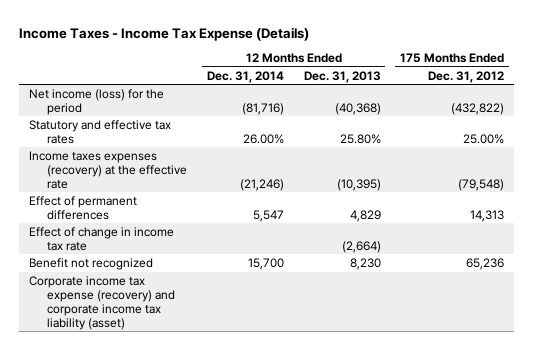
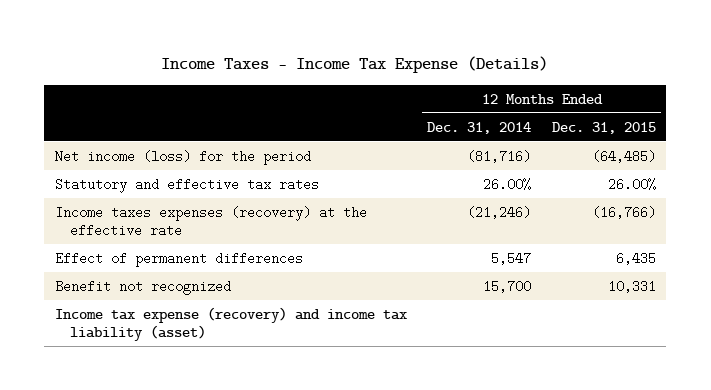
- | 12 Months Ended Dec. 31, 2014 | 12 Months Ended Dec. 31, 2013 | 175 Months Ended Dec. 31, 2012
+ | 12 Months Ended Dec. 31, 2014 | 12 Months Ended Dec. 31, 2015
- Effect of change in income tax rate | | (2,664) |
- Corporate income tax expense (recovery) and corporate income tax liability (asset)
+ Income tax expense (recovery) and income tax liability (asset)

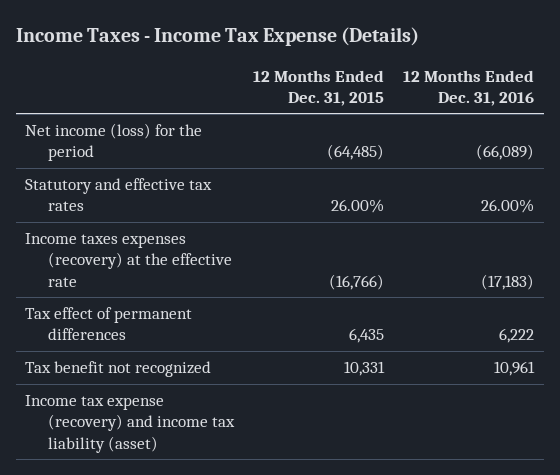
- | 12 Months Ended Dec. 31, 2014 | 12 Months Ended Dec. 31, 2015
+ | 12 Months Ended Dec. 31, 2015 | 12 Months Ended Dec. 31, 2016
- Effect of permanent differences | 5,547 | 6,435
- Benefit not recognized | 15,700 | 10,331
+ Tax effect of permanent differences | 6,435 | 6,222
+ Tax benefit not recognized | 10,331 | 10,961

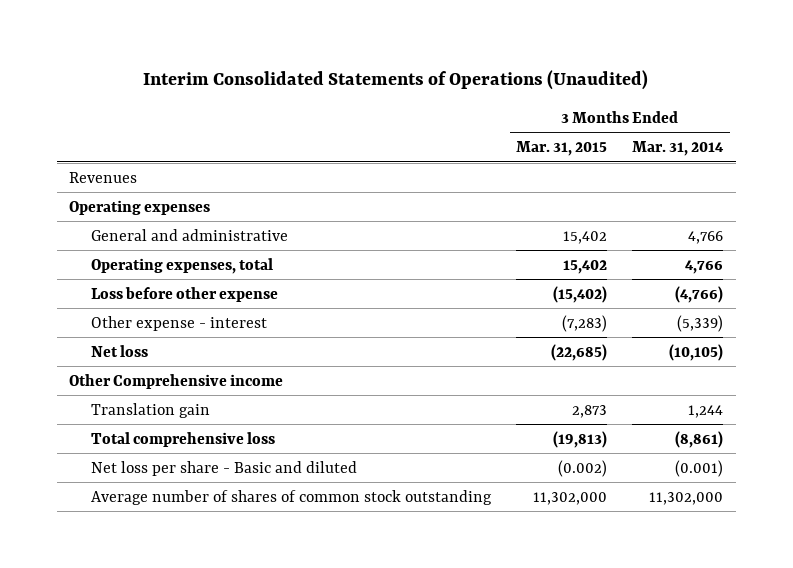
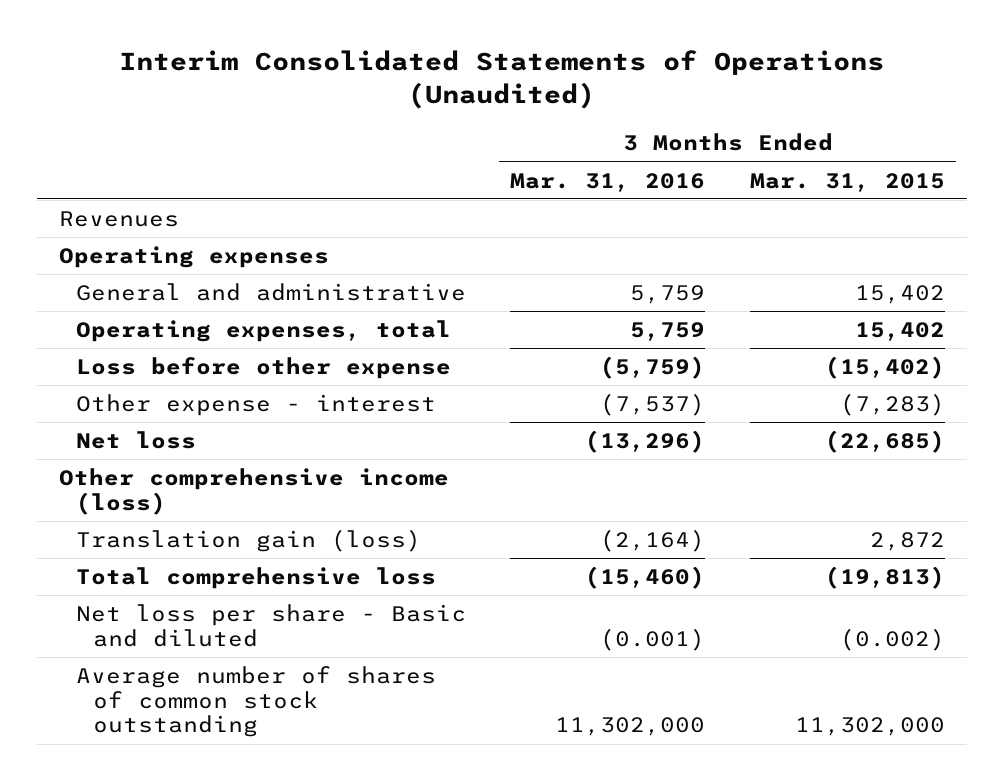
- | 3 Months Ended Mar. 31, 2015 | 3 Months Ended Mar. 31, 2014
+ | 3 Months Ended Mar. 31, 2016 | 3 Months Ended Mar. 31, 2015
- Other Comprehensive income
- Translation gain | 2,873 | 1,244
+ Other comprehensive income (loss)
+ Translation gain (loss) | (2,164) | 2,872

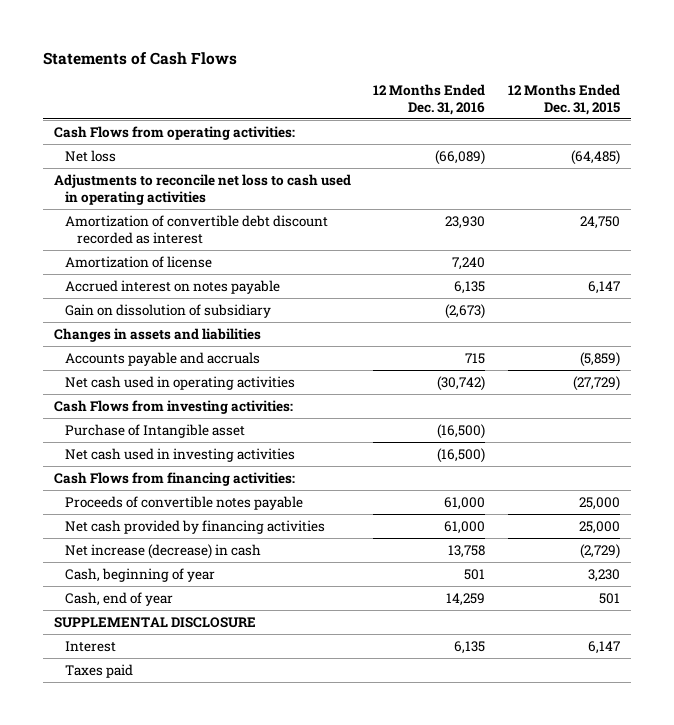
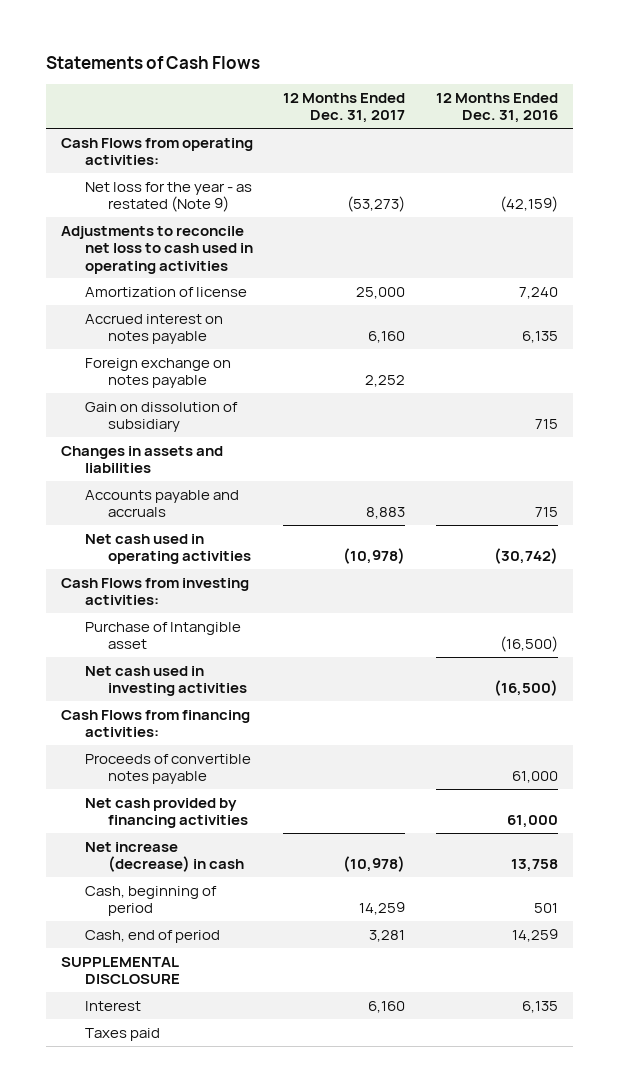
- | 12 Months Ended Dec. 31, 2016 | 12 Months Ended Dec. 31, 2015
+ | 12 Months Ended Dec. 31, 2017 | 12 Months Ended Dec. 31, 2016
- Net loss | (66,089) | (64,485)
+ Net loss for the year - as restated (Note 9) | (53,273) | (42,159)
- Amortization of convertible debt discount recorded as interest | 23,930 | 24,750
- Gain on dissolution of subsidiary | (2,673) |
+ Foreign exchange on notes payable | 2,252 |
+ Gain on dissolution of subsidiary | | 715
- Cash, beginning of year | 501 | 3,230
- Cash, end of year | 14,259 | 501
+ Cash, beginning of period | 14,259 | 501
+ Cash, end of period | 3,281 | 14,259

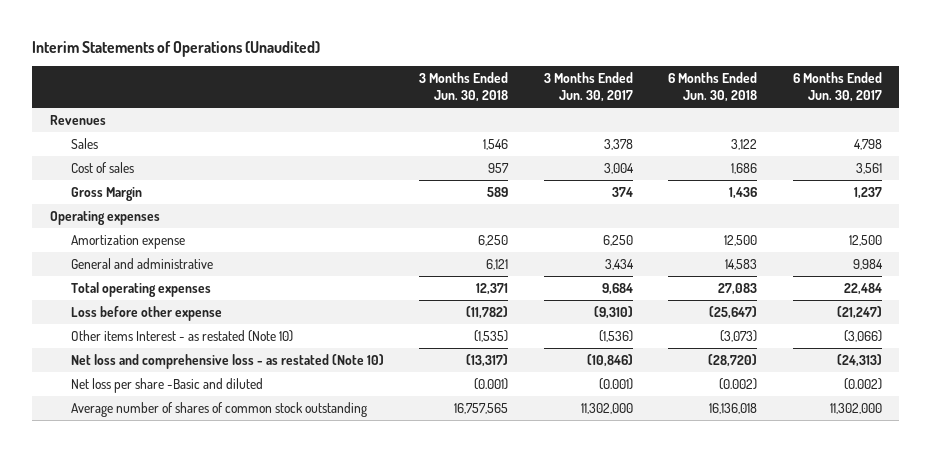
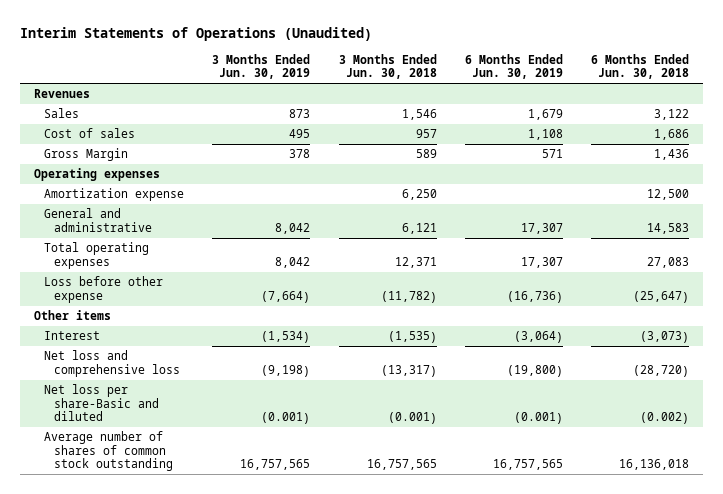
- | 3 Months Ended Jun. 30, 2018 | 3 Months Ended Jun. 30, 2017 | 6 Months Ended Jun. 30, 2018 | 6 Months Ended Jun. 30, 2017
+ | 3 Months Ended Jun. 30, 2019 | 3 Months Ended Jun. 30, 2018 | 6 Months Ended Jun. 30, 2019 | 6 Months Ended Jun. 30, 2018
- Other items Interest - as restated (Note 10) | (1,535) | (1,536) | (3,073) | (3,066)
- Net loss and comprehensive loss - as restated (Note 10) | (13,317) | (10,846) | (28,720) | (24,313)
- Net loss per share -Basic and diluted | (0.001) | (0.001) | (0.002) | (0.002)
+ Other items
+ Interest | (1,534) | (1,535) | (3,064) | (3,073)
+ Net loss and comprehensive loss | (9,198) | (13,317) | (19,800) | (28,720)
+ Net loss per share-Basic and diluted | (0.001) | (0.001) | (0.001) | (0.002)

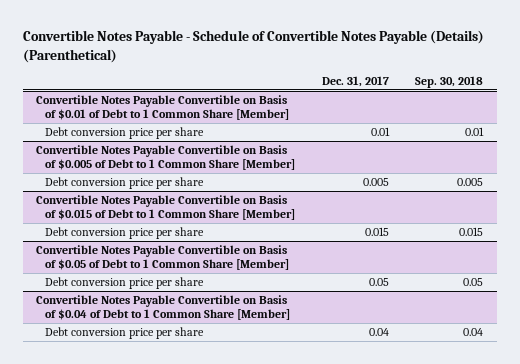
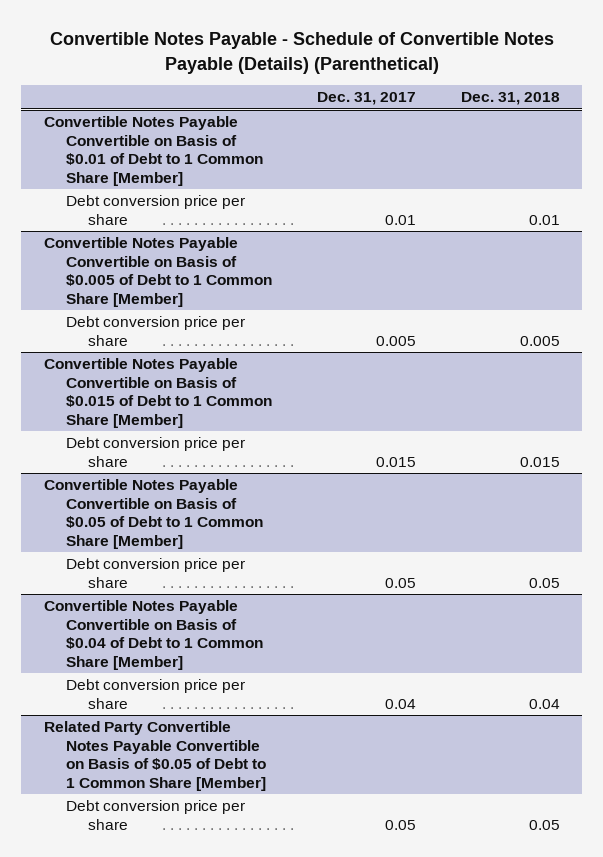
- | Dec. 31, 2017 | Sep. 30, 2018
+ | Dec. 31, 2017 | Dec. 31, 2018
+ Related Party Convertible Notes Payable Convertible on Basis of $0.05 of Debt to 1 Common Share [Member]
+ Debt conversion price per share | 0.05 | 0.05

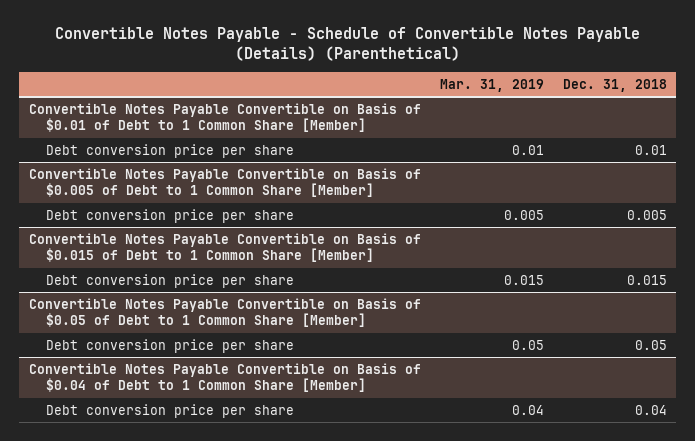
- | Dec. 31, 2017 | Dec. 31, 2018
+ | Mar. 31, 2019 | Dec. 31, 2018
- Related Party Convertible Notes Payable Convertible on Basis of $0.05 of Debt to 1 Common Share [Member]
- Debt conversion price per share | 0.05 | 0.05

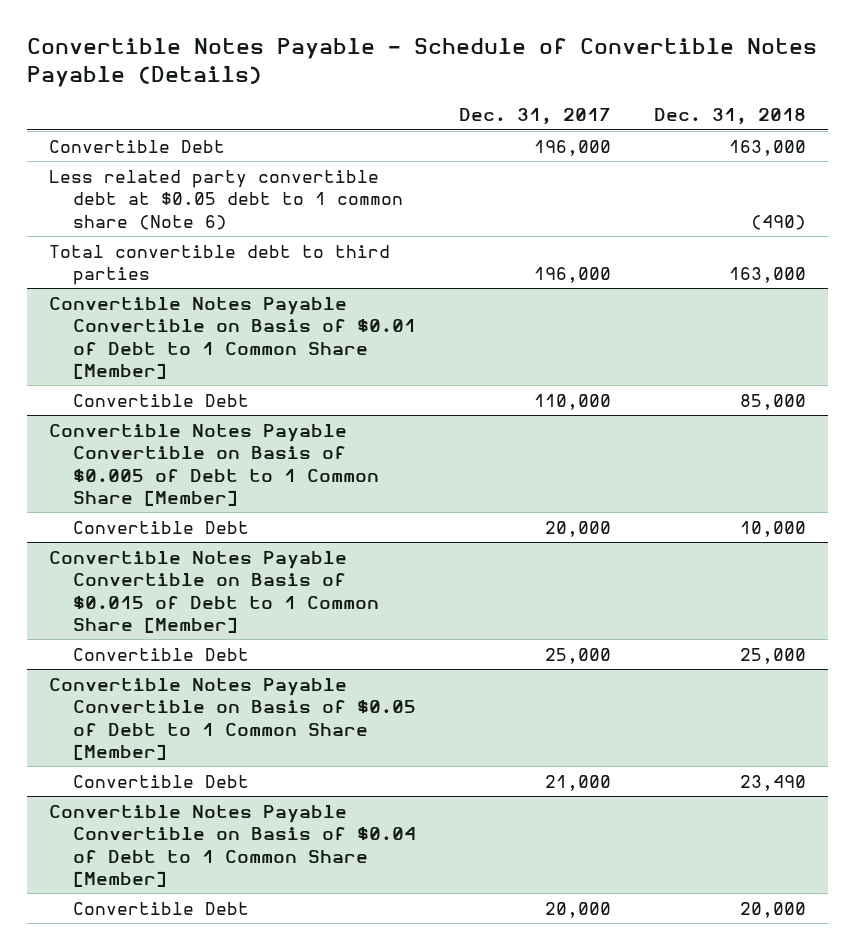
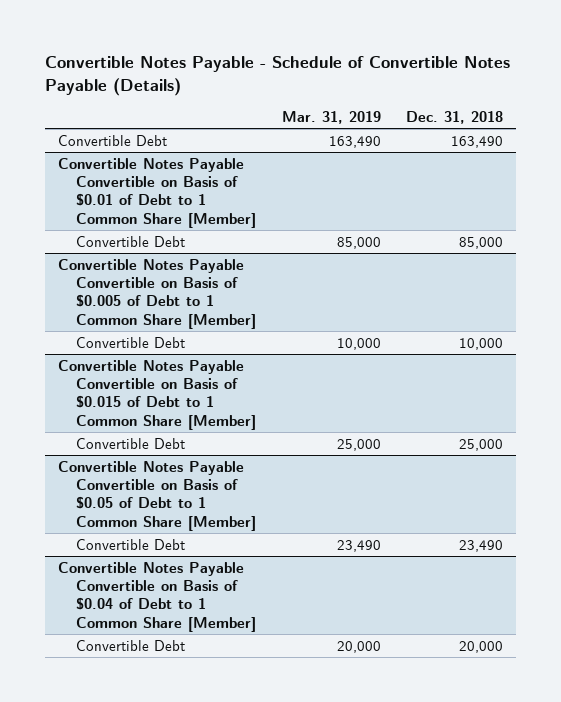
- | Dec. 31, 2017 | Dec. 31, 2018
+ | Mar. 31, 2019 | Dec. 31, 2018
- Convertible Debt | 196,000 | 163,000
- Less related party convertible debt at $0.05 debt to 1 common share (Note 6) | | (490)
- Total convertible debt to third parties | 196,000 | 163,000
+ Convertible Debt | 163,490 | 163,490

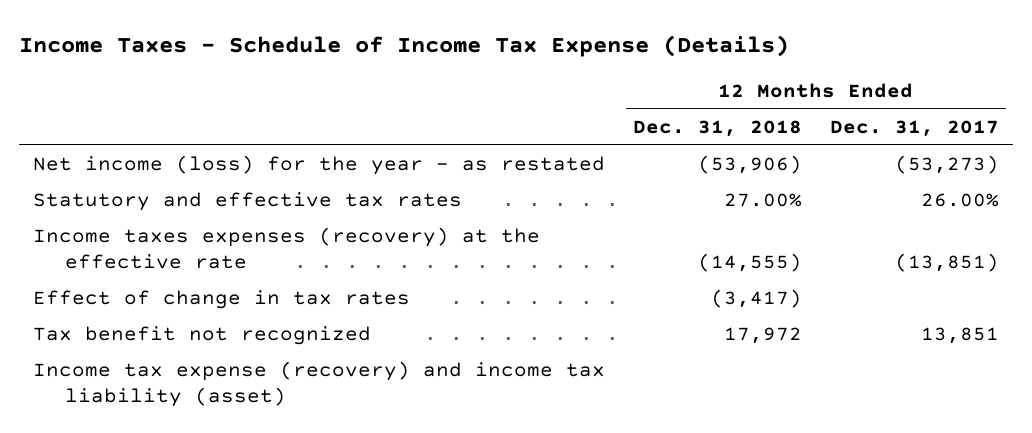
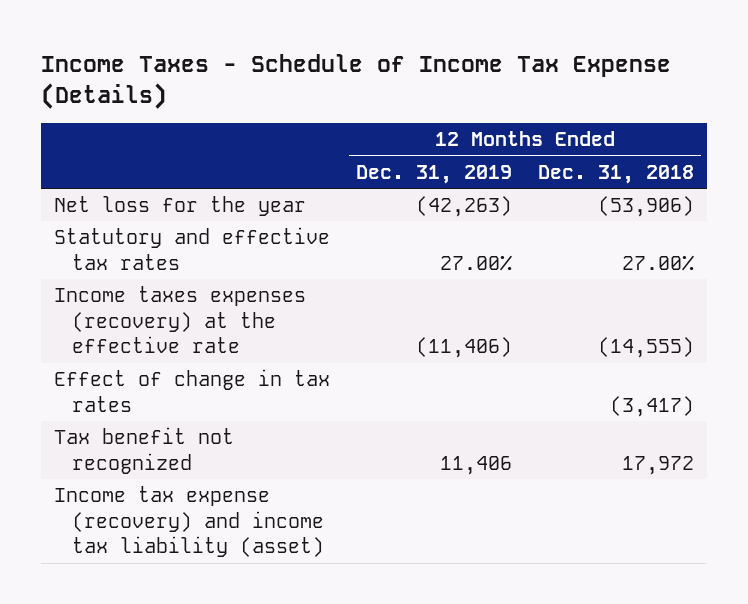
- | 12 Months Ended Dec. 31, 2018 | 12 Months Ended Dec. 31, 2017
+ | 12 Months Ended Dec. 31, 2019 | 12 Months Ended Dec. 31, 2018
- Net income (loss) for the year - as restated | (53,906) | (53,273)
+ Net loss for the year | (42,263) | (53,906)

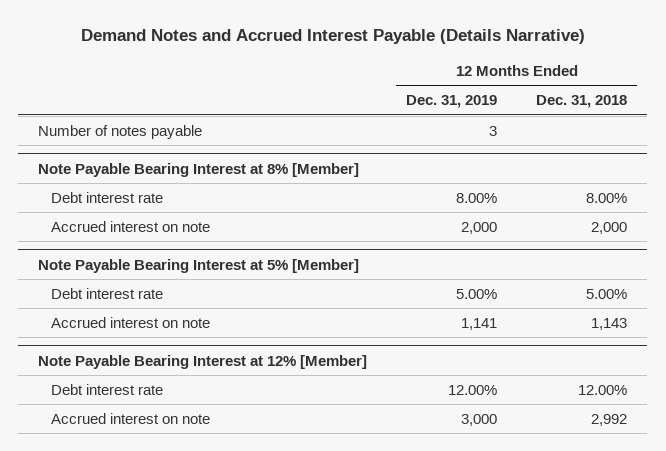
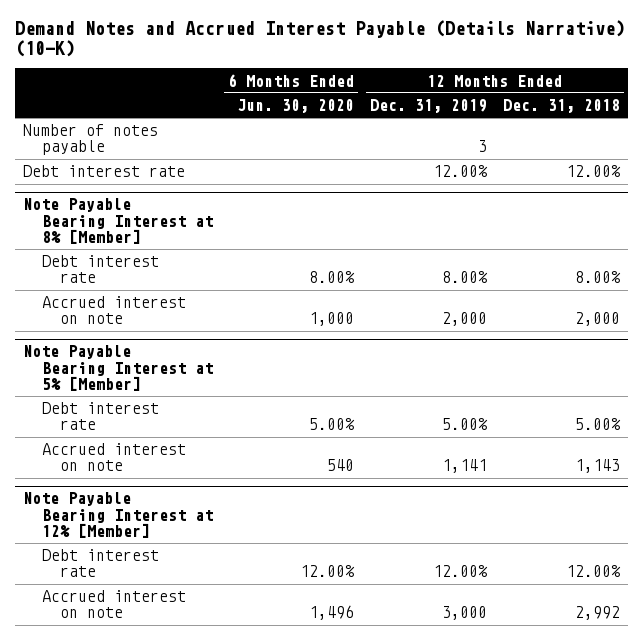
- Demand Notes and Accrued Interest Payable (Details Narrative)
+ Demand Notes and Accrued Interest Payable (Details Narrative) (10-K)
- | 12 Months Ended Dec. 31, 2019 | 12 Months Ended Dec. 31, 2018
+ | 6 Months Ended Jun. 30, 2020 | 12 Months Ended Dec. 31, 2019 | 12 Months Ended Dec. 31, 2018
+ Debt interest rate | | 12.00% | 12.00%

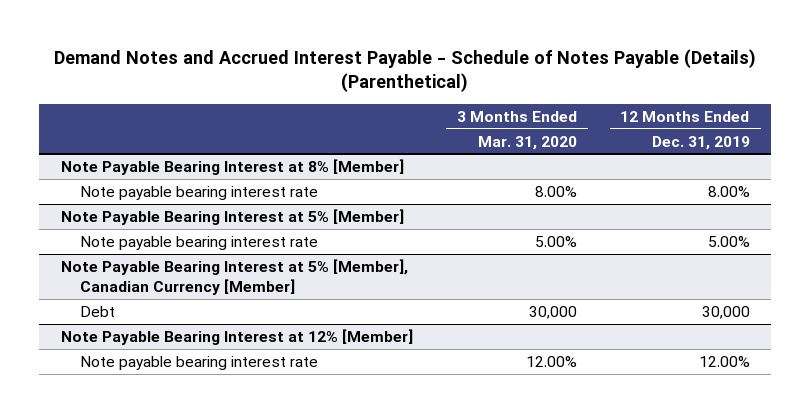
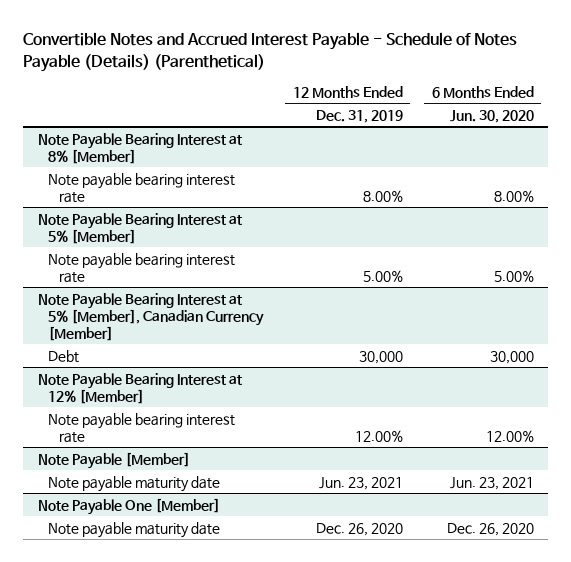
- Demand Notes and Accrued Interest Payable - Schedule of Notes Payable (Details) (Parenthetical)
+ Convertible Notes and Accrued Interest Payable - Schedule of Notes Payable (Details) (Parenthetical)
- | 3 Months Ended Mar. 31, 2020 | 12 Months Ended Dec. 31, 2019
+ | 12 Months Ended Dec. 31, 2019 | 6 Months Ended Jun. 30, 2020
+ Note Payable [Member]
+ Note payable maturity date | Jun. 23, 2021 | Jun. 23, 2021
+ Note Payable One [Member]
+ Note payable maturity date | Dec. 26, 2020 | Dec. 26, 2020

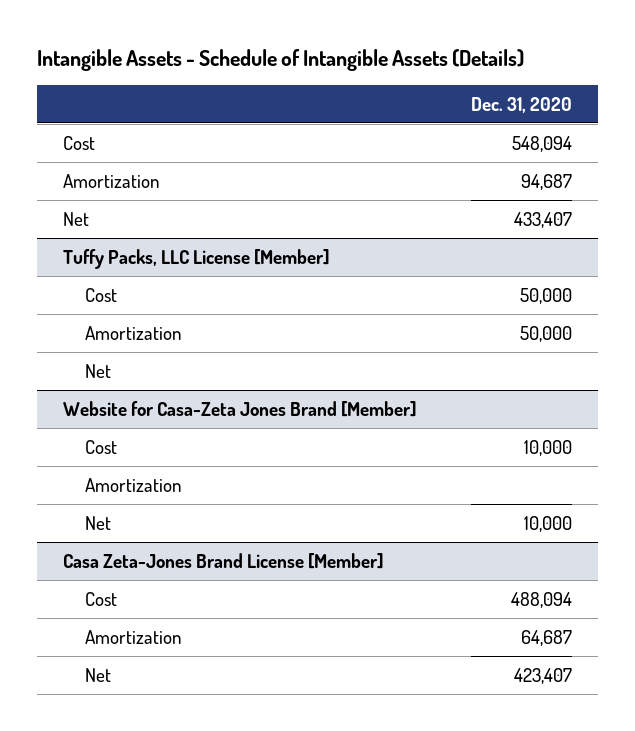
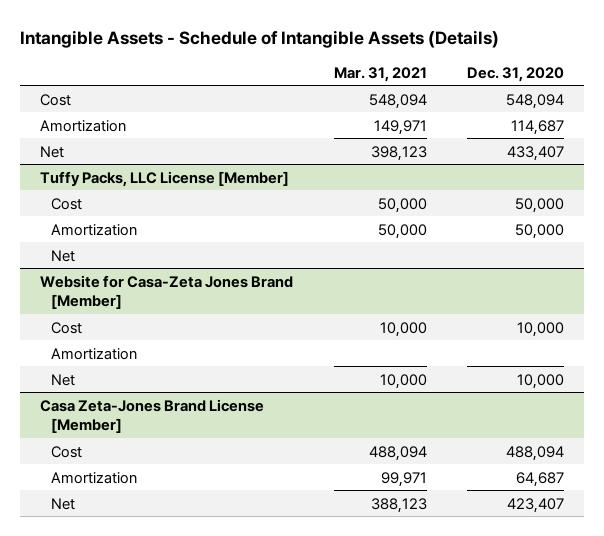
- | Dec. 31, 2020
+ | Mar. 31, 2021 | Dec. 31, 2020
- Amortization | 94,687
+ Amortization | 149,971 | 114,687

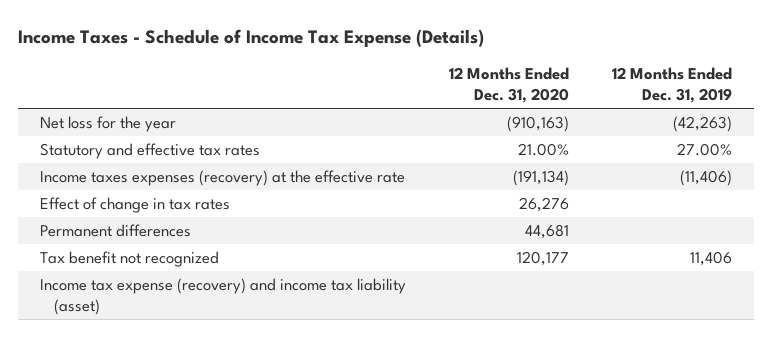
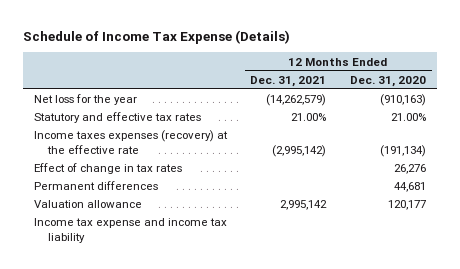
- Income Taxes - Schedule of Income Tax Expense (Details)
+ Schedule of Income Tax Expense (Details)
- | 12 Months Ended Dec. 31, 2020 | 12 Months Ended Dec. 31, 2019
+ | 12 Months Ended Dec. 31, 2021 | 12 Months Ended Dec. 31, 2020
- Tax benefit not recognized | 120,177 | 11,406
- Income tax expense (recovery) and income tax liability (asset)
+ Valuation allowance | 2,995,142 | 120,177
+ Income tax expense and income tax liability

